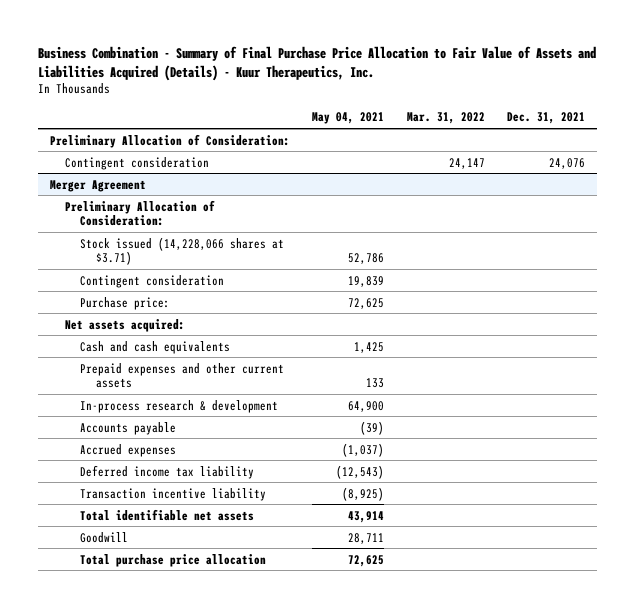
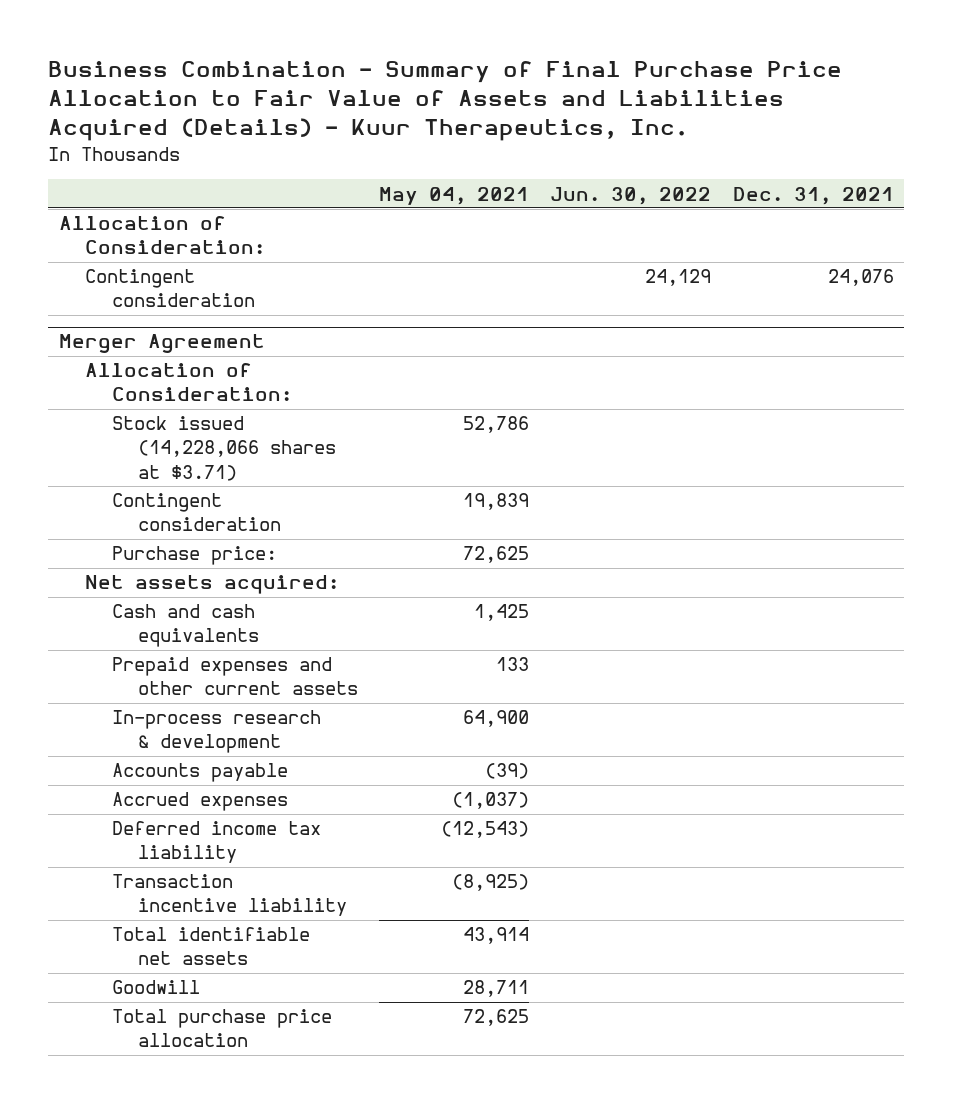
- | May 04, 2021 | Mar. 31, 2022 | Dec. 31, 2021
+ | May 04, 2021 | Jun. 30, 2022 | Dec. 31, 2021
- Preliminary Allocation of Consideration:
+ Allocation of Consideration:
@ Merger Agreement
- Preliminary Allocation of Consideration:
+ Allocation of Consideration:

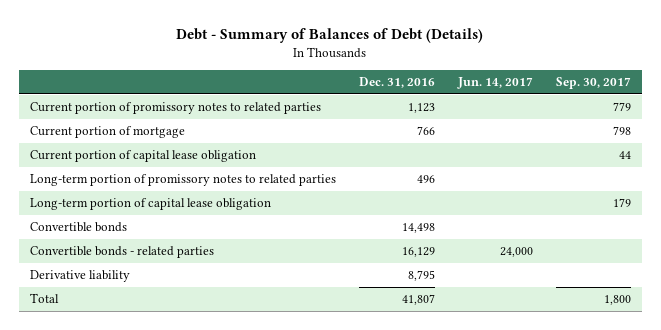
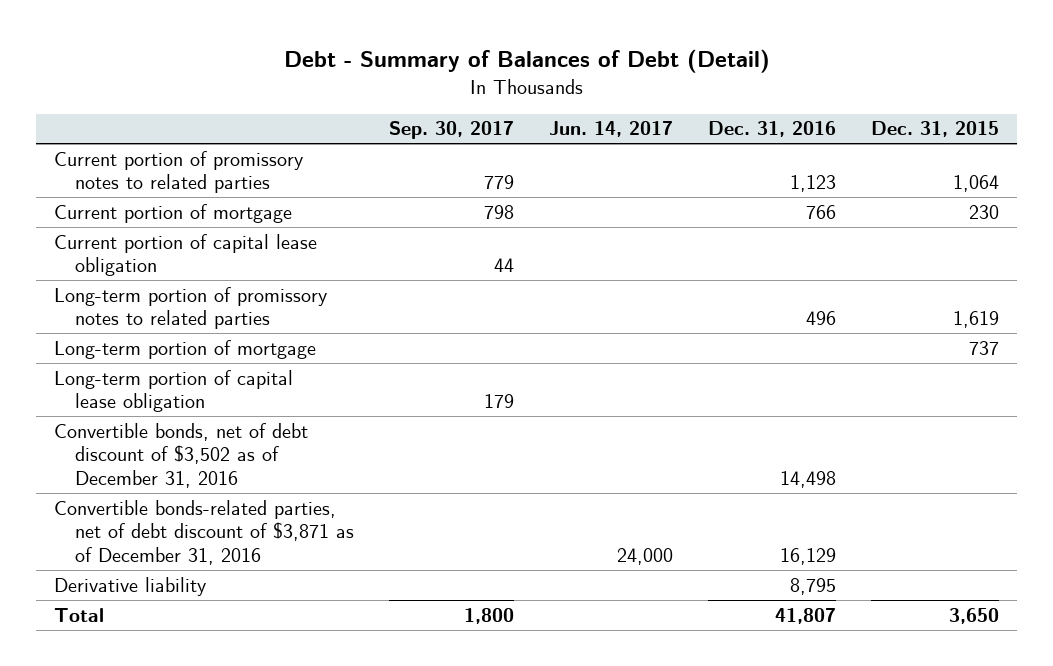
- Debt - Summary of Balances of Debt (Details)
+ Debt - Summary of Balances of Debt (Detail)
- | Dec. 31, 2016 | Jun. 14, 2017 | Sep. 30, 2017
+ | Sep. 30, 2017 | Jun. 14, 2017 | Dec. 31, 2016 | Dec. 31, 2015
+ Long-term portion of mortgage | | | | 737
- Convertible bonds | 14,498 | |
- Convertible bonds - related parties | 16,129 | 24,000 |
+ Convertible bonds, net of debt discount of $3,502 as of December 31, 2016 | | | 14,498 |
+ Convertible bonds-related parties, net of debt discount of $3,871 as of December 31, 2016 | | 24,000 | 16,129 |

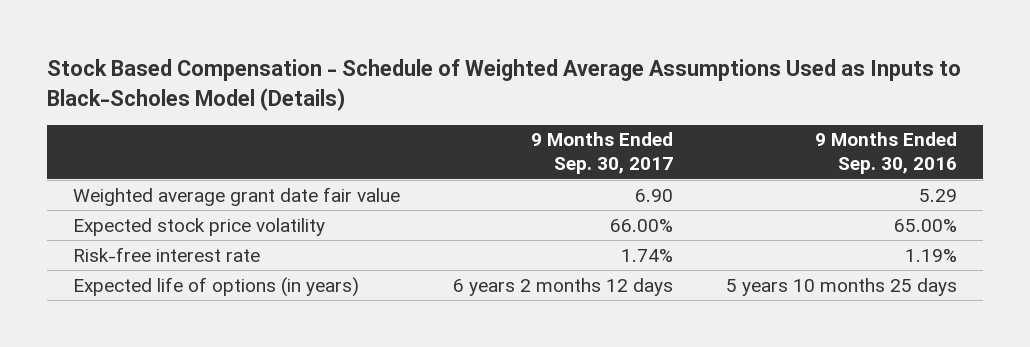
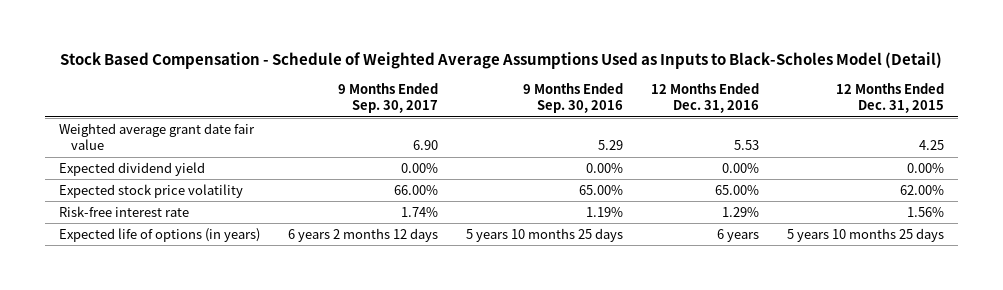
- Stock Based Compensation - Schedule of Weighted Average Assumptions Used as Inputs to Black-Scholes Model (Details)
+ Stock Based Compensation - Schedule of Weighted Average Assumptions Used as Inputs to Black-Scholes Model (Detail)
- | 9 Months Ended Sep. 30, 2017 | 9 Months Ended Sep. 30, 2016
+ | 9 Months Ended Sep. 30, 2017 | 9 Months Ended Sep. 30, 2016 | 12 Months Ended Dec. 31, 2016 | 12 Months Ended Dec. 31, 2015
+ Expected dividend yield | 0.00% | 0.00% | 0.00% | 0.00%

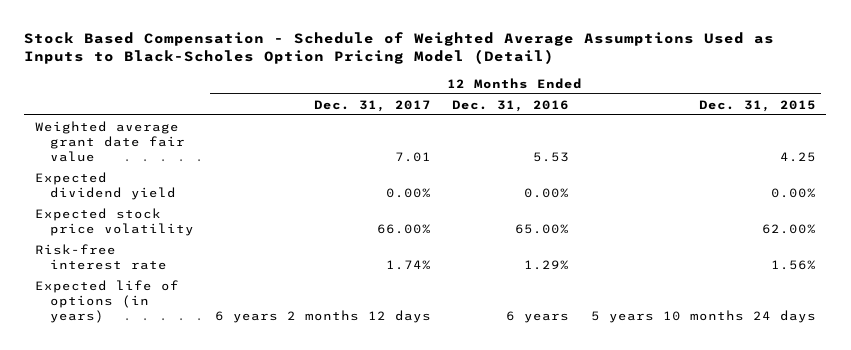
- Stock Based Compensation - Schedule of Weighted Average Assumptions Used as Inputs to Black-Scholes Model (Detail)
+ Stock Based Compensation - Schedule of Weighted Average Assumptions Used as Inputs to Black-Scholes Option Pricing Model (Detail)
- | 9 Months Ended Sep. 30, 2017 | 9 Months Ended Sep. 30, 2016 | 12 Months Ended Dec. 31, 2016 | 12 Months Ended Dec. 31, 2015
+ | 12 Months Ended Dec. 31, 2017 | 12 Months Ended Dec. 31, 2016 | 12 Months Ended Dec. 31, 2015
- Expected life of options (in years) | 6 years 2 months 12 days | 5 years 10 months 25 days | 6 years | 5 years 10 months 25 days
+ Expected life of options (in years) | 6 years 2 months 12 days | 6 years | 5 years 10 months 24 days

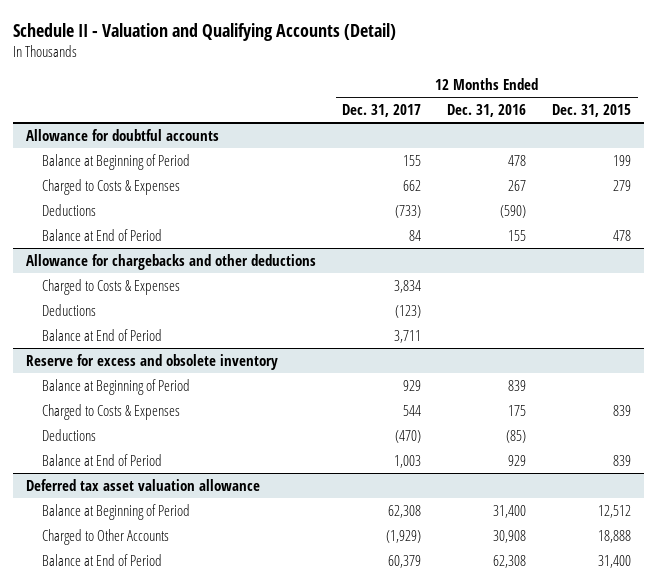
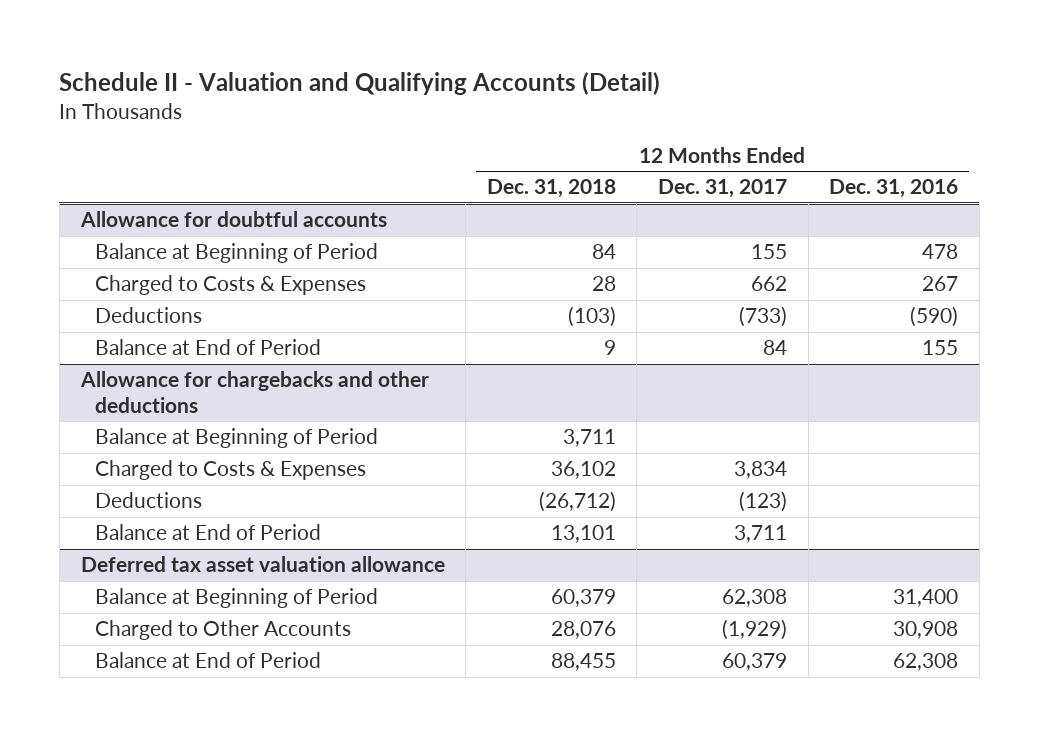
- | 12 Months Ended Dec. 31, 2017 | 12 Months Ended Dec. 31, 2016 | 12 Months Ended Dec. 31, 2015
+ | 12 Months Ended Dec. 31, 2018 | 12 Months Ended Dec. 31, 2017 | 12 Months Ended Dec. 31, 2016
@ Allowance for chargebacks and other deductions
+ Balance at Beginning of Period | 3,711 | |
- Reserve for excess and obsolete inventory
- Balance at Beginning of Period | 929 | 839 |
- Charged to Costs & Expenses | 544 | 175 | 839
- Deductions | (470) | (85) |
- Balance at End of Period | 1,003 | 929 | 839

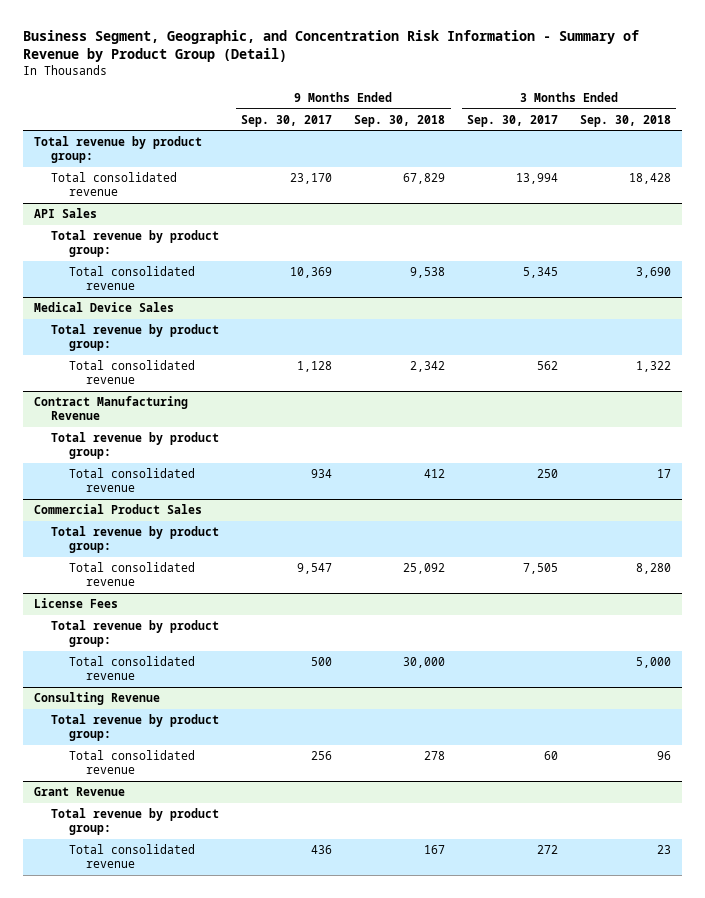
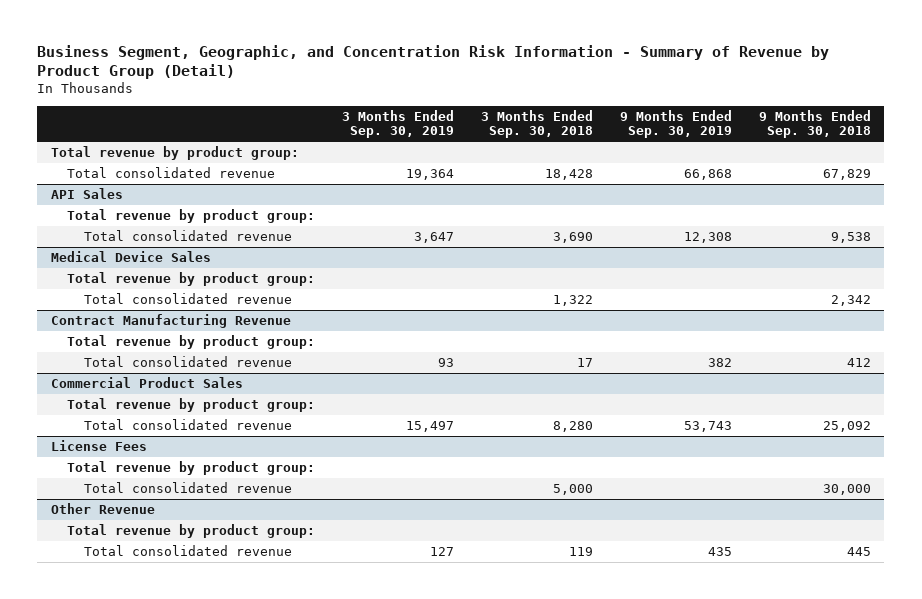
- | 9 Months Ended Sep. 30, 2017 | 9 Months Ended Sep. 30, 2018 | 3 Months Ended Sep. 30, 2017 | 3 Months Ended Sep. 30, 2018
+ | 3 Months Ended Sep. 30, 2019 | 3 Months Ended Sep. 30, 2018 | 9 Months Ended Sep. 30, 2019 | 9 Months Ended Sep. 30, 2018
- Consulting Revenue
- Total revenue by product group:
- Total consolidated revenue | 256 | 278 | 60 | 96
- Grant Revenue
+ Other Revenue
- Total consolidated revenue | 436 | 167 | 272 | 23
+ Total consolidated revenue | 127 | 119 | 435 | 445

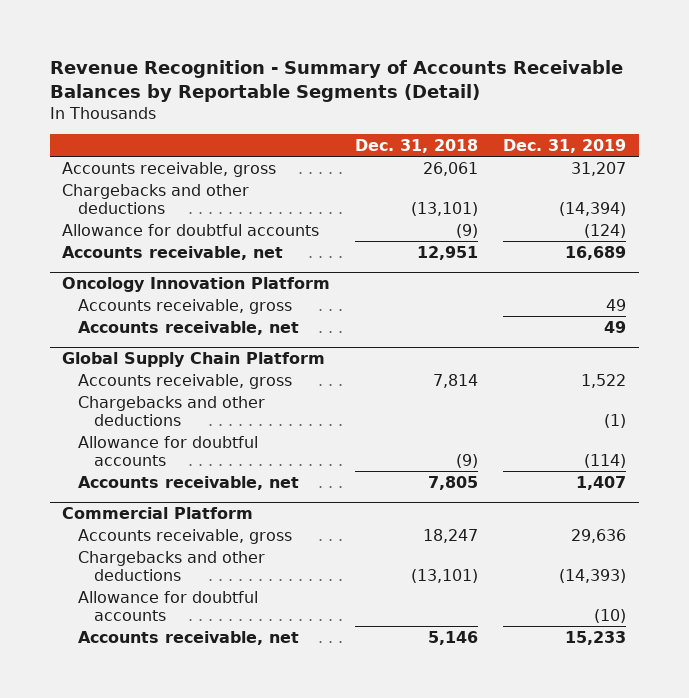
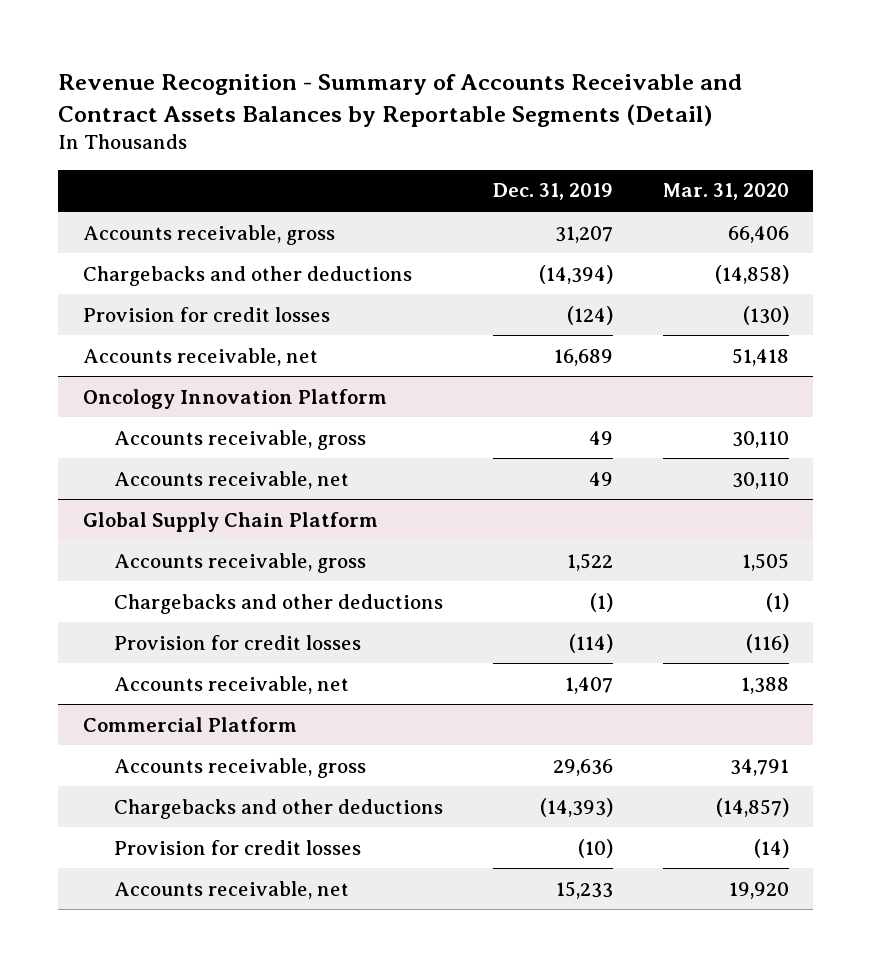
- Revenue Recognition - Summary of Accounts Receivable Balances by Reportable Segments (Detail)
+ Revenue Recognition - Summary of Accounts Receivable and Contract Assets Balances by Reportable Segments (Detail)
- | Dec. 31, 2018 | Dec. 31, 2019
+ | Dec. 31, 2019 | Mar. 31, 2020
- Allowance for doubtful accounts | (9) | (124)
+ Provision for credit losses | (124) | (130)
@ Global Supply Chain Platform
- Allowance for doubtful accounts | (9) | (114)
+ Provision for credit losses | (114) | (116)
@ Commercial Platform
- Allowance for doubtful accounts | | (10)
+ Provision for credit losses | (10) | (14)

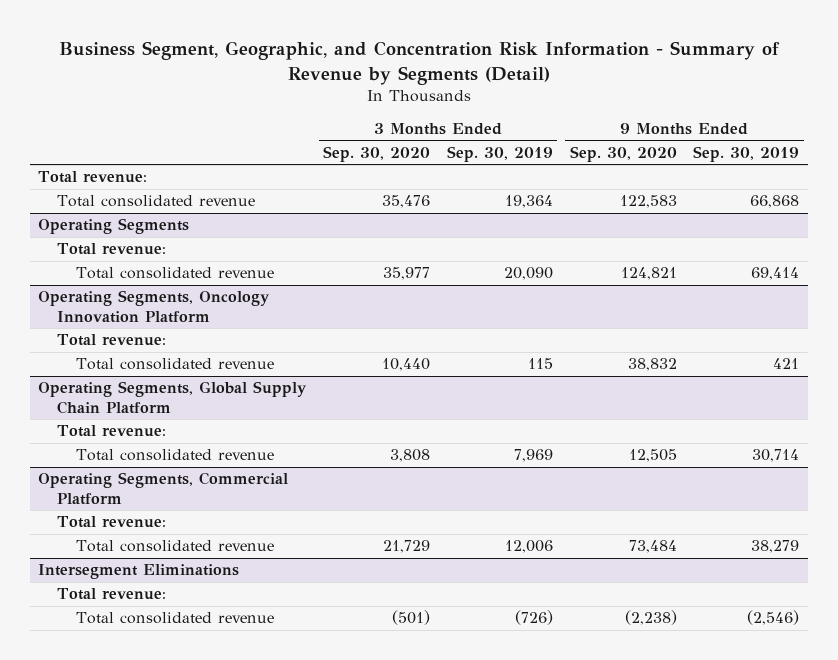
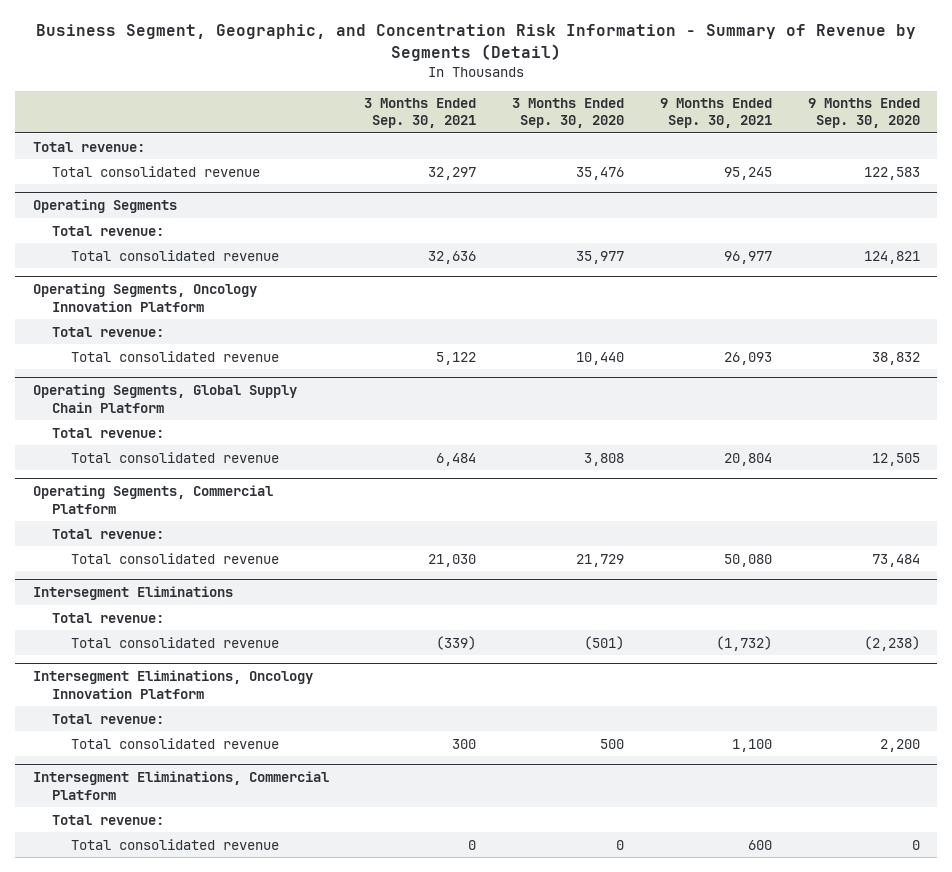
- | 3 Months Ended Sep. 30, 2020 | 3 Months Ended Sep. 30, 2019 | 9 Months Ended Sep. 30, 2020 | 9 Months Ended Sep. 30, 2019
+ | 3 Months Ended Sep. 30, 2021 | 3 Months Ended Sep. 30, 2020 | 9 Months Ended Sep. 30, 2021 | 9 Months Ended Sep. 30, 2020
+ Intersegment Eliminations, Oncology Innovation Platform
+ Total revenue:
+ Total consolidated revenue | 300 | 500 | 1,100 | 2,200
+ Intersegment Eliminations, Commercial Platform
+ Total revenue:
+ Total consolidated revenue | 0 | 0 | 600 | 0

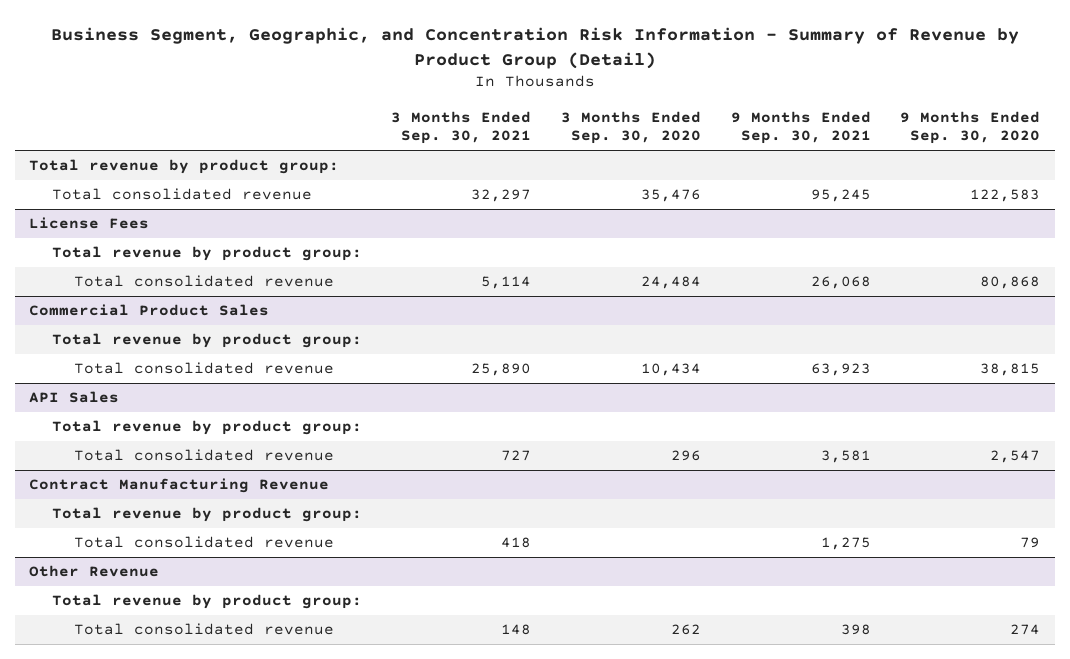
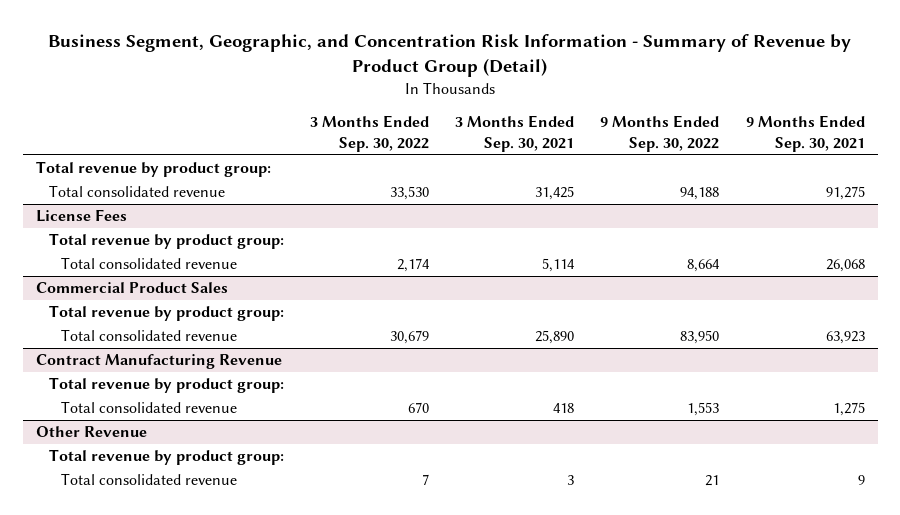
- | 3 Months Ended Sep. 30, 2021 | 3 Months Ended Sep. 30, 2020 | 9 Months Ended Sep. 30, 2021 | 9 Months Ended Sep. 30, 2020
+ | 3 Months Ended Sep. 30, 2022 | 3 Months Ended Sep. 30, 2021 | 9 Months Ended Sep. 30, 2022 | 9 Months Ended Sep. 30, 2021
- Total consolidated revenue | 32,297 | 35,476 | 95,245 | 122,583
+ Total consolidated revenue | 33,530 | 31,425 | 94,188 | 91,275
- API Sales
- Total revenue by product group:
- Total consolidated revenue | 727 | 296 | 3,581 | 2,547
@ Other Revenue
- Total consolidated revenue | 148 | 262 | 398 | 274
+ Total consolidated revenue | 7 | 3 | 21 | 9

